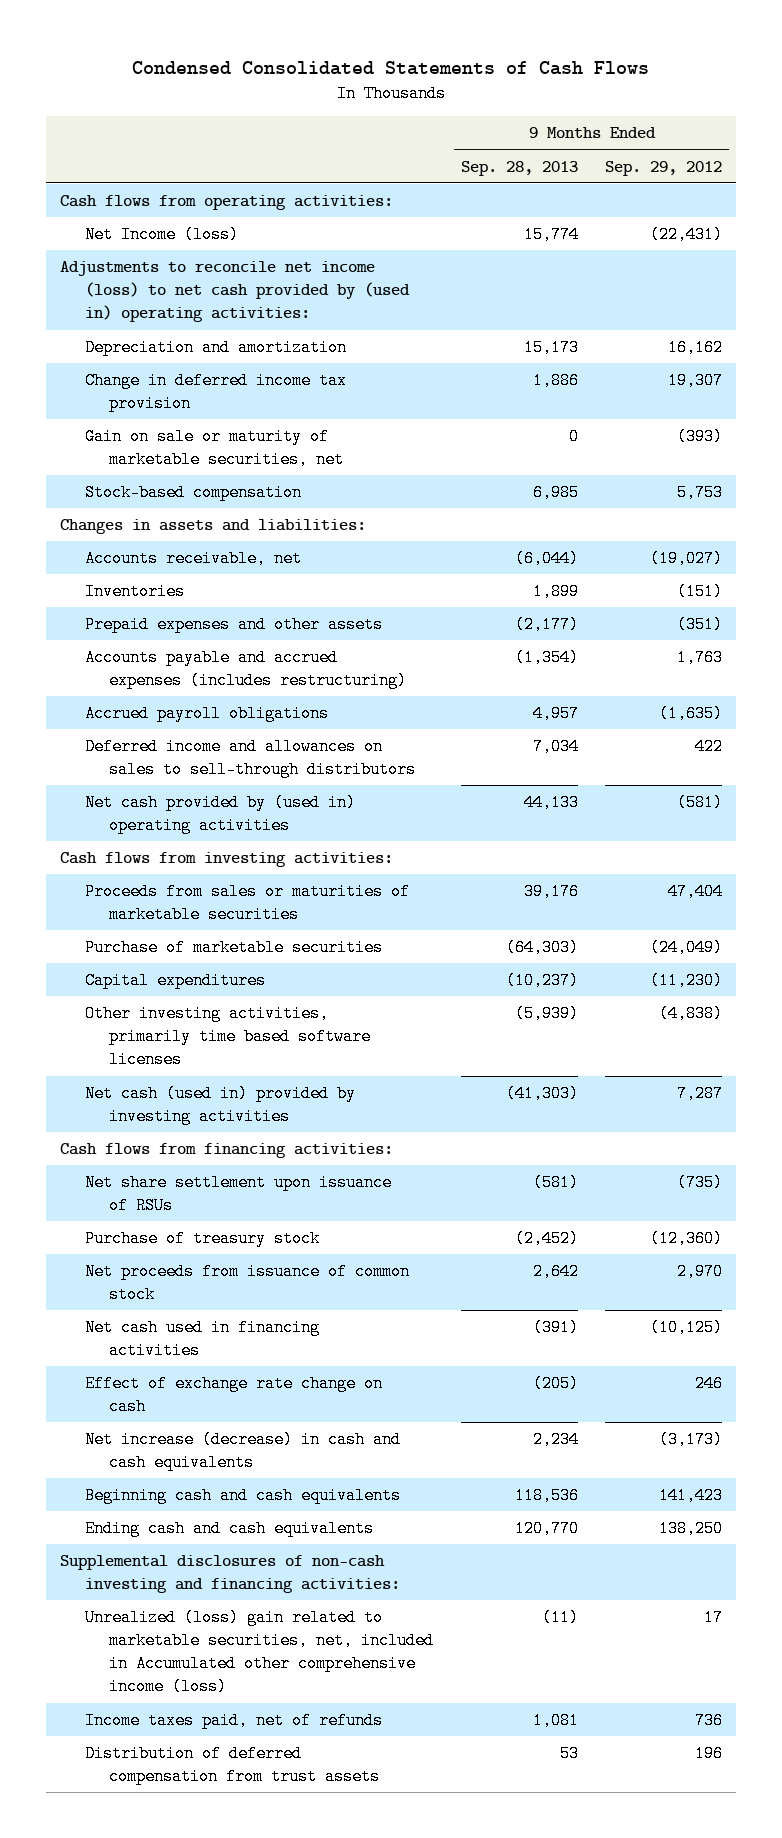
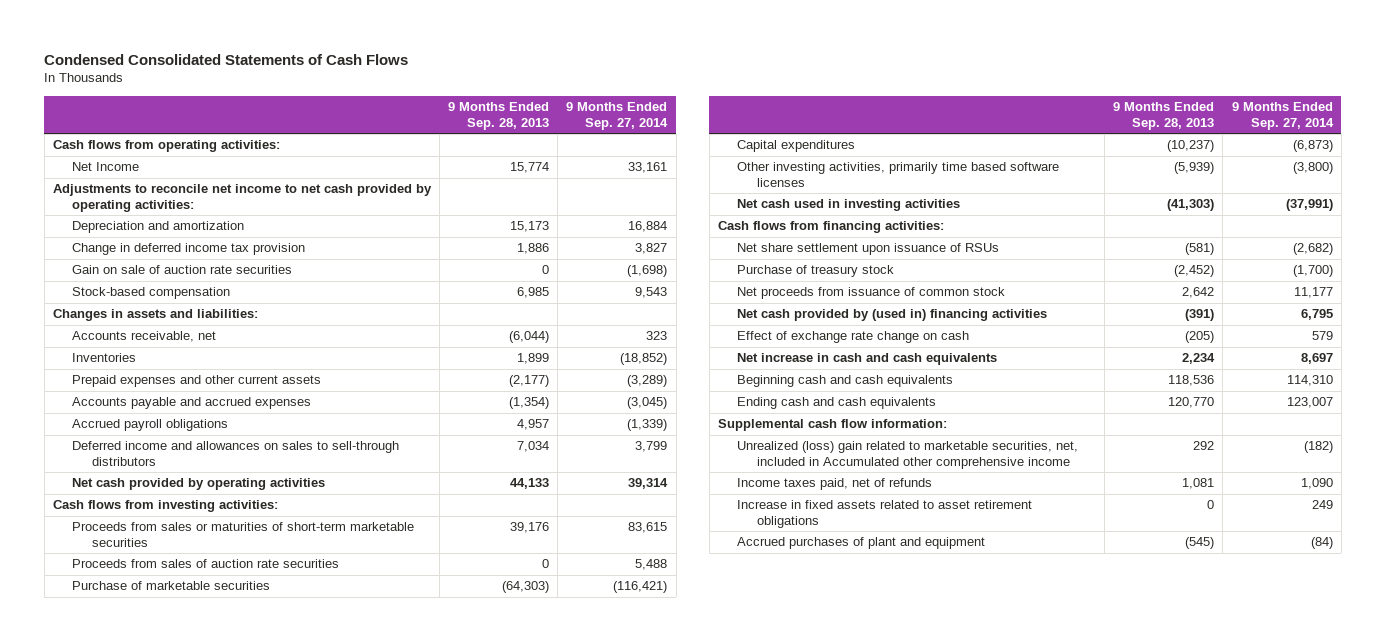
- | 9 Months Ended Sep. 28, 2013 | 9 Months Ended Sep. 29, 2012
+ | 9 Months Ended Sep. 28, 2013 | 9 Months Ended Sep. 27, 2014
- Net Income (loss) | 15,774 | (22,431)
- Adjustments to reconcile net income (loss) to net cash provided by (used in) operating activities:
+ Net Income | 15,774 | 33,161
+ Adjustments to reconcile net income to net cash provided by operating activities:
- Gain on sale or maturity of marketable securities, net | 0 | (393)
+ Gain on sale of auction rate securities | 0 | (1,698)
- Prepaid expenses and other assets | (2,177) | (351)
- Accounts payable and accrued expenses (includes restructuring) | (1,354) | 1,763
+ Prepaid expenses and other current assets | (2,177) | (3,289)
+ Accounts payable and accrued expenses | (1,354) | (3,045)
- Net cash provided by (used in) operating activities | 44,133 | (581)
+ Net cash provided by operating activities | 44,133 | 39,314
- Proceeds from sales or maturities of marketable securities | 39,176 | 47,404
+ Proceeds from sales or maturities of short-term marketable securities | 39,176 | 83,615
+ Proceeds from sales of auction rate securities | 0 | 5,488
- Net cash (used in) provided by investing activities | (41,303) | 7,287
+ Net cash used in investing activities | (41,303) | (37,991)
- Net cash used in financing activities | (391) | (10,125)
+ Net cash provided by (used in) financing activities | (391) | 6,795
- Net increase (decrease) in cash and cash equivalents | 2,234 | (3,173)
+ Net increase in cash and cash equivalents | 2,234 | 8,697
- Supplemental disclosures of non-cash investing and financing activities:
- Unrealized (loss) gain related to marketable securities, net, included in Accumulated other comprehensive income (loss) | (11) | 17
+ Supplemental cash flow information:
+ Unrealized (loss) gain related to marketable securities, net, included in Accumulated other comprehensive income | 292 | (182)
- Distribution of deferred compensation from trust assets | 53 | 196
+ Increase in fixed assets related to asset retirement obligations | 0 | 249
+ Accrued purchases of plant and equipment | (545) | (84)

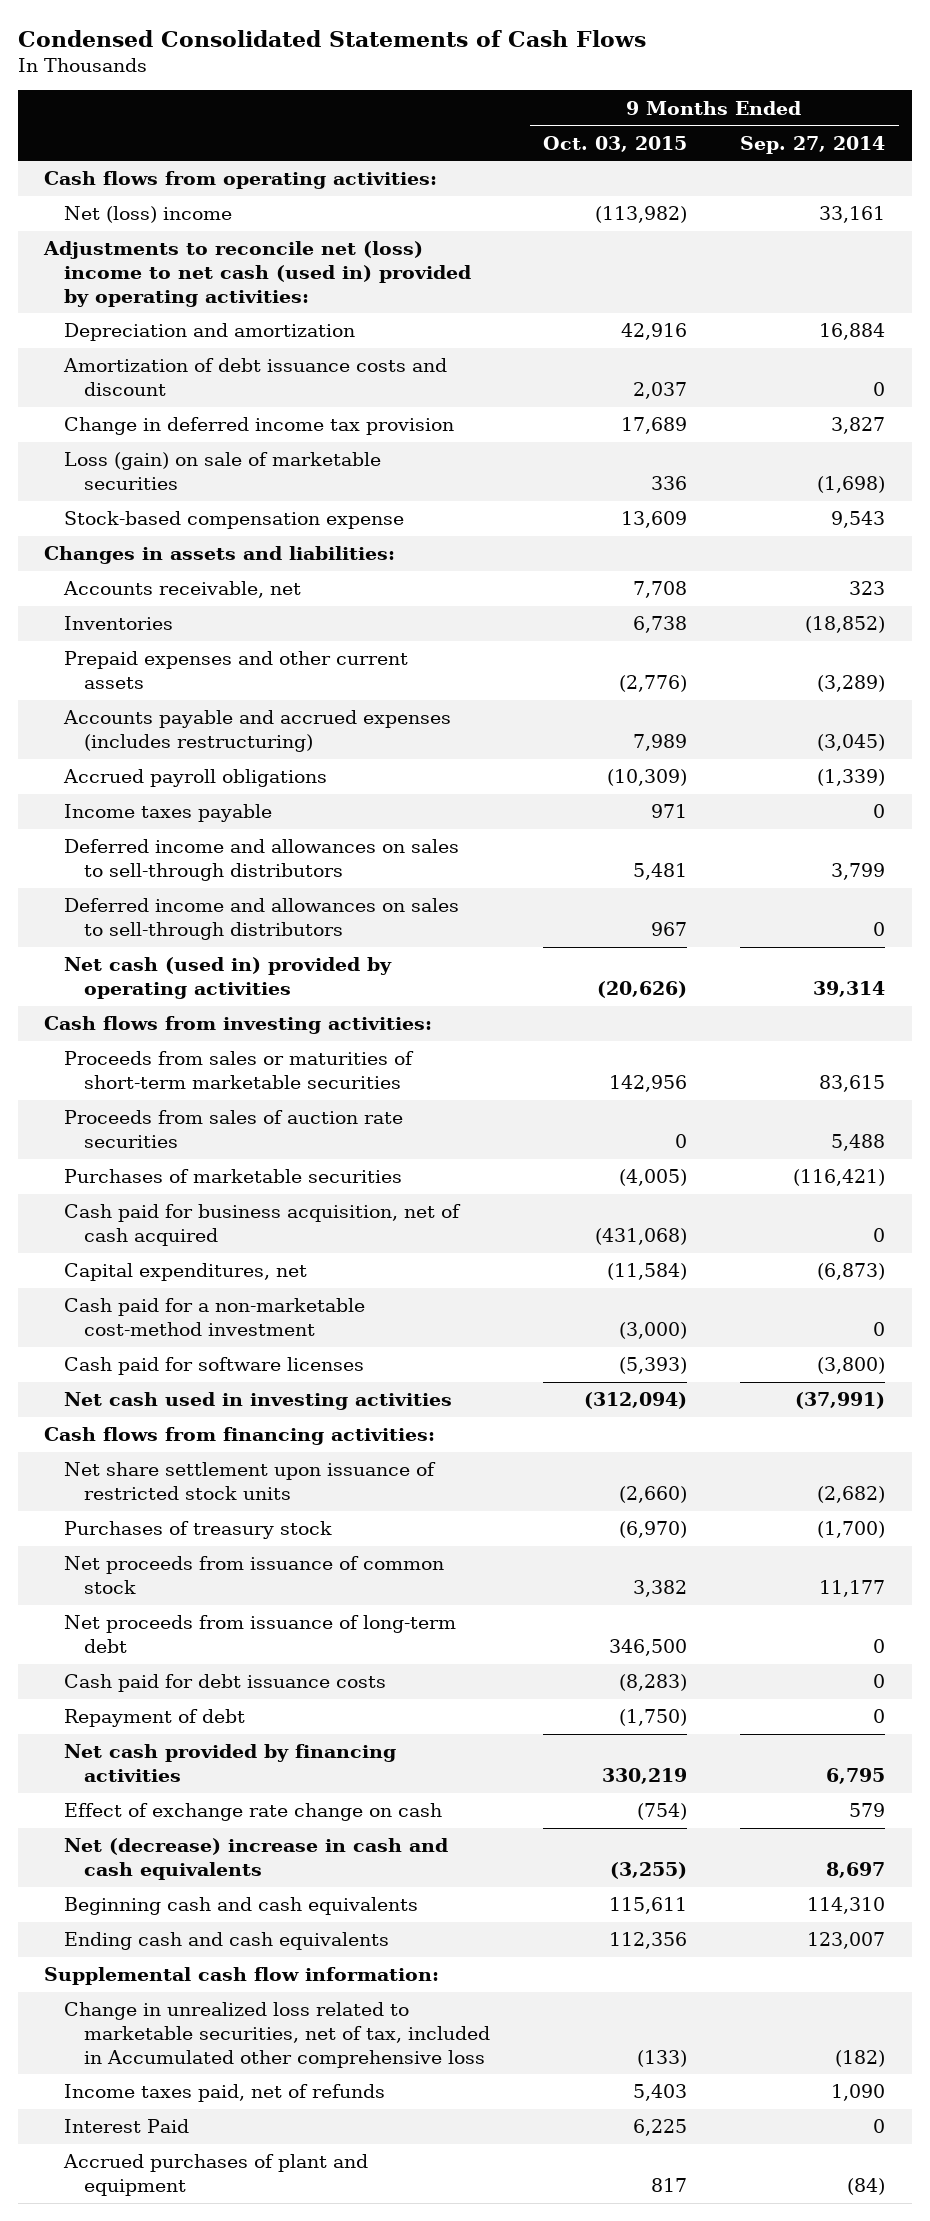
- | 9 Months Ended Sep. 28, 2013 | 9 Months Ended Sep. 27, 2014
+ | 9 Months Ended Oct. 03, 2015 | 9 Months Ended Sep. 27, 2014
- Net Income | 15,774 | 33,161
- Adjustments to reconcile net income to net cash provided by operating activities:
+ Net (loss) income | (113,982) | 33,161
+ Adjustments to reconcile net (loss) income to net cash (used in) provided by operating activities:
+ Amortization of debt issuance costs and discount | 2,037 | 0
- Gain on sale of auction rate securities | 0 | (1,698)
- Stock-based compensation | 6,985 | 9,543
+ Loss (gain) on sale of marketable securities | 336 | (1,698)
+ Stock-based compensation expense | 13,609 | 9,543
- Accounts payable and accrued expenses | (1,354) | (3,045)
+ Accounts payable and accrued expenses (includes restructuring) | 7,989 | (3,045)
+ Income taxes payable | 971 | 0
- Net cash provided by operating activities | 44,133 | 39,314
+ Deferred income and allowances on sales to sell-through distributors | 967 | 0
+ Net cash (used in) provided by operating activities | (20,626) | 39,314
- Purchase of marketable securities | (64,303) | (116,421)
- Capital expenditures | (10,237) | (6,873)
- Other investing activities, primarily time based software licenses | (5,939) | (3,800)
+ Purchases of marketable securities | (4,005) | (116,421)
+ Cash paid for business acquisition, net of cash acquired | (431,068) | 0
+ Capital expenditures, net | (11,584) | (6,873)
+ Cash paid for a non-marketable cost-method investment | (3,000) | 0
+ Cash paid for software licenses | (5,393) | (3,800)
- Net share settlement upon issuance of RSUs | (581) | (2,682)
- Purchase of treasury stock | (2,452) | (1,700)
+ Net share settlement upon issuance of restricted stock units | (2,660) | (2,682)
+ Purchases of treasury stock | (6,970) | (1,700)
- Net cash provided by (used in) financing activities | (391) | 6,795
+ Net proceeds from issuance of long-term debt | 346,500 | 0
+ Cash paid for debt issuance costs | (8,283) | 0
+ Repayment of debt | (1,750) | 0
+ Net cash provided by financing activities | 330,219 | 6,795
- Net increase in cash and cash equivalents | 2,234 | 8,697
+ Net (decrease) increase in cash and cash equivalents | (3,255) | 8,697
- Unrealized (loss) gain related to marketable securities, net, included in Accumulated other comprehensive income | 292 | (182)
+ Change in unrealized loss related to marketable securities, net of tax, included in Accumulated other comprehensive loss | (133) | (182)
- Increase in fixed assets related to asset retirement obligations | 0 | 249
+ Interest Paid | 6,225 | 0

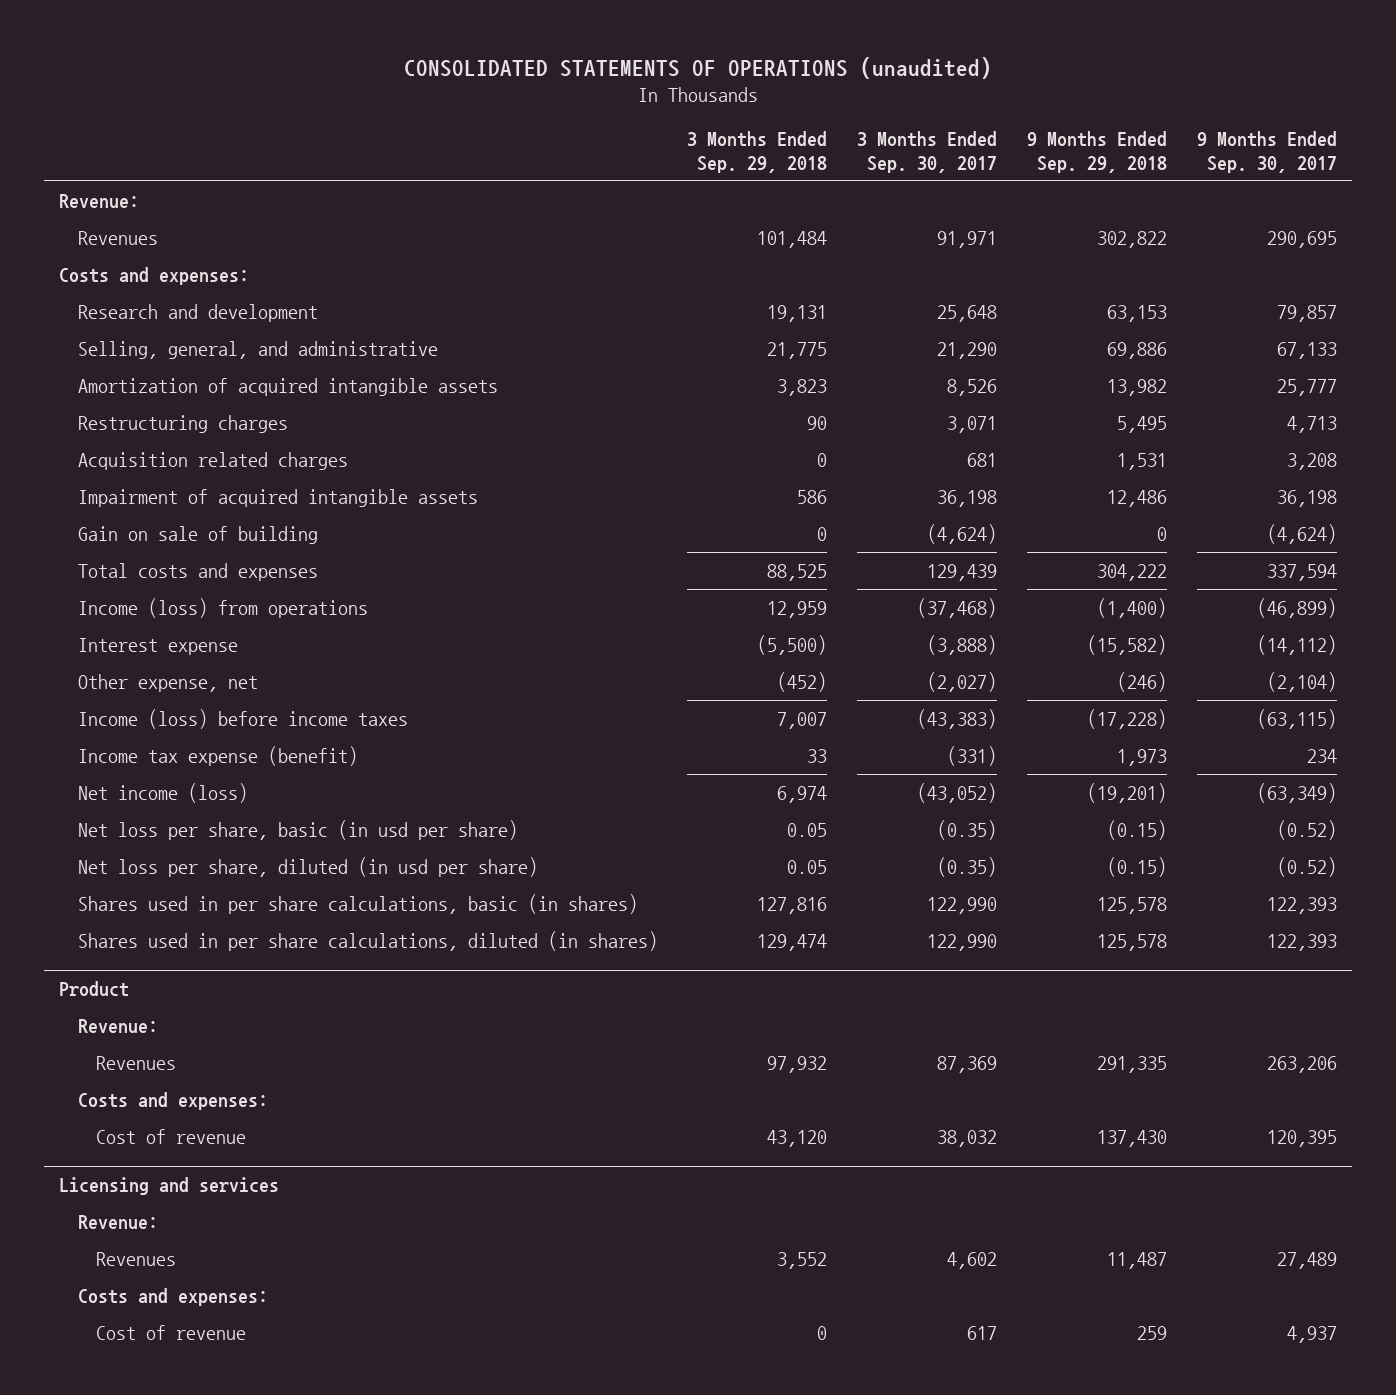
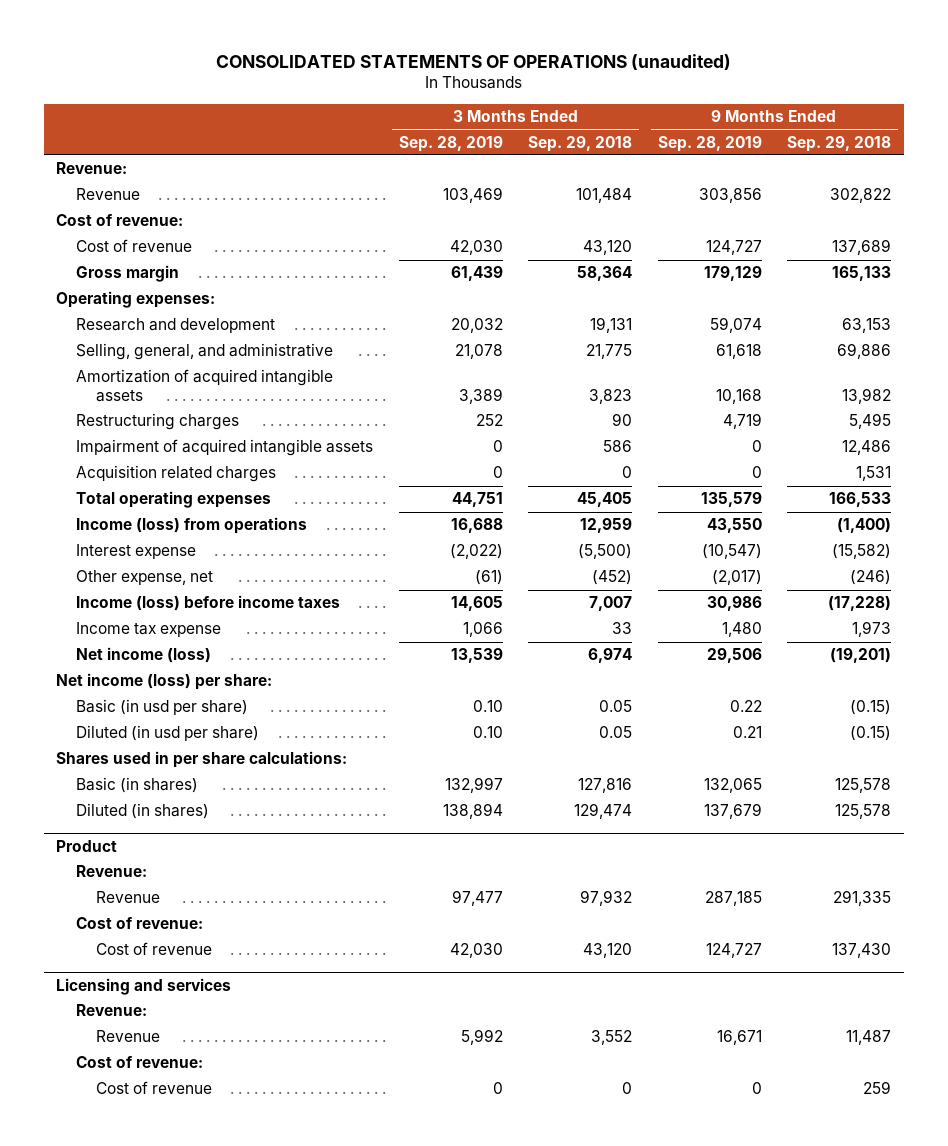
- | 3 Months Ended Sep. 29, 2018 | 3 Months Ended Sep. 30, 2017 | 9 Months Ended Sep. 29, 2018 | 9 Months Ended Sep. 30, 2017
+ | 3 Months Ended Sep. 28, 2019 | 3 Months Ended Sep. 29, 2018 | 9 Months Ended Sep. 28, 2019 | 9 Months Ended Sep. 29, 2018
- Revenues | 101,484 | 91,971 | 302,822 | 290,695
- Costs and expenses:
+ Revenue | 103,469 | 101,484 | 303,856 | 302,822
+ Cost of revenue:
+ Cost of revenue | 42,030 | 43,120 | 124,727 | 137,689
+ Gross margin | 61,439 | 58,364 | 179,129 | 165,133
+ Operating expenses:
- Gain on sale of building | 0 | (4,624) | 0 | (4,624)
- Total costs and expenses | 88,525 | 129,439 | 304,222 | 337,594
moved down: Acquisition related charges | 0 | 0 | 0 | 1,531
+ Total operating expenses | 44,751 | 45,405 | 135,579 | 166,533
- Income tax expense (benefit) | 33 | (331) | 1,973 | 234
+ Income tax expense | 1,066 | 33 | 1,480 | 1,973
- Net loss per share, basic (in usd per share) | 0.05 | (0.35) | (0.15) | (0.52)
- Net loss per share, diluted (in usd per share) | 0.05 | (0.35) | (0.15) | (0.52)
- Shares used in per share calculations, basic (in shares) | 127,816 | 122,990 | 125,578 | 122,393
- Shares used in per share calculations, diluted (in shares) | 129,474 | 122,990 | 125,578 | 122,393
+ Net income (loss) per share:
+ Basic (in usd per share) | 0.10 | 0.05 | 0.22 | (0.15)
+ Diluted (in usd per share) | 0.10 | 0.05 | 0.21 | (0.15)
+ Shares used in per share calculations:
+ Basic (in shares) | 132,997 | 127,816 | 132,065 | 125,578
+ Diluted (in shares) | 138,894 | 129,474 | 137,679 | 125,578
@ Product
- Revenues | 97,932 | 87,369 | 291,335 | 263,206
- Costs and expenses:
+ Revenue | 97,477 | 97,932 | 287,185 | 291,335
+ Cost of revenue:
@ Licensing and services
- Revenues | 3,552 | 4,602 | 11,487 | 27,489
- Costs and expenses:
+ Revenue | 5,992 | 3,552 | 16,671 | 11,487
+ Cost of revenue:

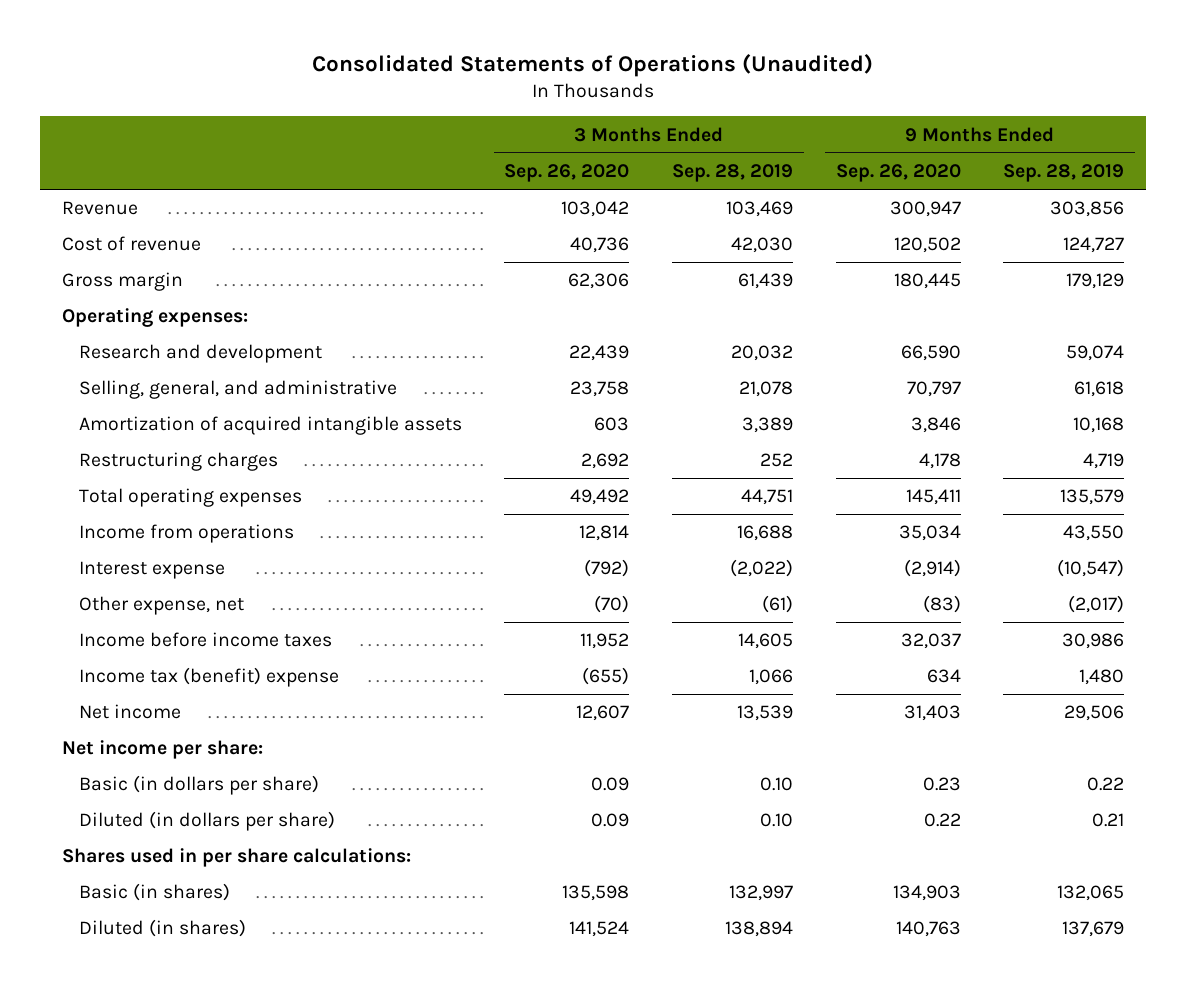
- CONSOLIDATED STATEMENTS OF OPERATIONS (unaudited)
+ Consolidated Statements of Operations (Unaudited)
- | 3 Months Ended Sep. 28, 2019 | 3 Months Ended Sep. 29, 2018 | 9 Months Ended Sep. 28, 2019 | 9 Months Ended Sep. 29, 2018
+ | 3 Months Ended Sep. 26, 2020 | 3 Months Ended Sep. 28, 2019 | 9 Months Ended Sep. 26, 2020 | 9 Months Ended Sep. 28, 2019
- Revenue:
- Cost of revenue:
- Impairment of acquired intangible assets | 0 | 586 | 0 | 12,486
- Acquisition related charges | 0 | 0 | 0 | 1,531
- Income (loss) from operations | 16,688 | 12,959 | 43,550 | (1,400)
+ Income from operations | 12,814 | 16,688 | 35,034 | 43,550
- Income (loss) before income taxes | 14,605 | 7,007 | 30,986 | (17,228)
- Income tax expense | 1,066 | 33 | 1,480 | 1,973
- Net income (loss) | 13,539 | 6,974 | 29,506 | (19,201)
- Net income (loss) per share:
- Basic (in usd per share) | 0.10 | 0.05 | 0.22 | (0.15)
- Diluted (in usd per share) | 0.10 | 0.05 | 0.21 | (0.15)
+ Income before income taxes | 11,952 | 14,605 | 32,037 | 30,986
+ Income tax (benefit) expense | (655) | 1,066 | 634 | 1,480
+ Net income | 12,607 | 13,539 | 31,403 | 29,506
+ Net income per share:
+ Basic (in dollars per share) | 0.09 | 0.10 | 0.23 | 0.22
+ Diluted (in dollars per share) | 0.09 | 0.10 | 0.22 | 0.21
- Product
- Revenue:
- Revenue | 97,477 | 97,932 | 287,185 | 291,335
- Cost of revenue:
- Cost of revenue | 42,030 | 43,120 | 124,727 | 137,430
- Licensing and services
- Revenue:
- Revenue | 5,992 | 3,552 | 16,671 | 11,487
- Cost of revenue:
- Cost of revenue | 0 | 0 | 0 | 259

